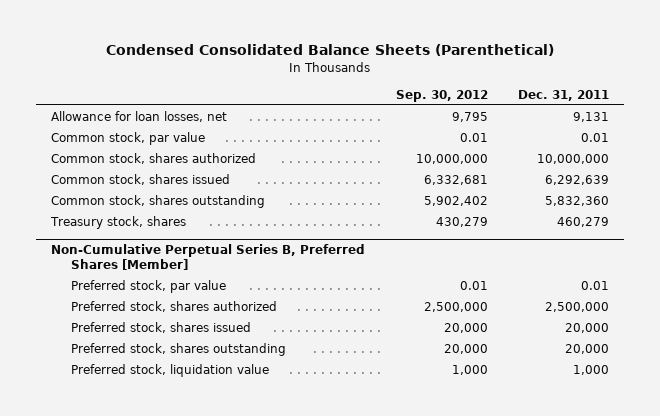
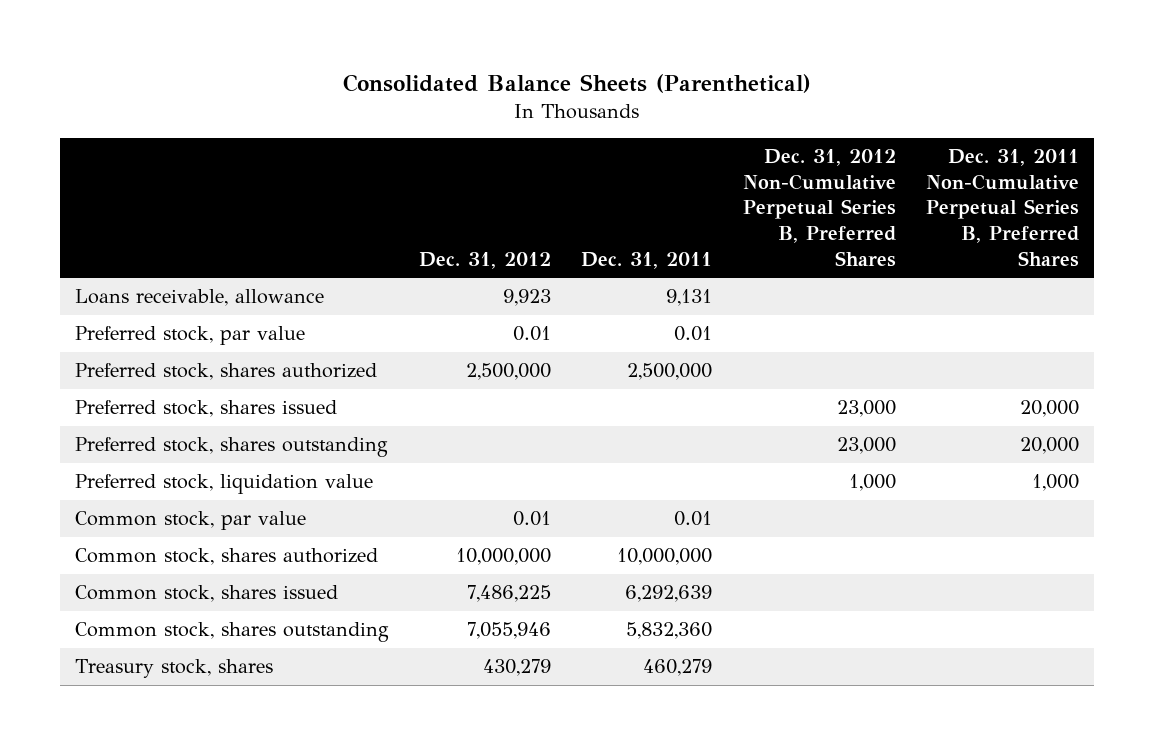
- Condensed Consolidated Balance Sheets (Parenthetical)
+ Consolidated Balance Sheets (Parenthetical)
- | Sep. 30, 2012 | Dec. 31, 2011
+ | Dec. 31, 2012 | Dec. 31, 2011 | Dec. 31, 2012 Non-Cumulative Perpetual Series B, Preferred Shares | Dec. 31, 2011 Non-Cumulative Perpetual Series B, Preferred Shares
- Allowance for loan losses, net | 9,795 | 9,131
+ Loans receivable, allowance | 9,923 | 9,131 | |
+ Preferred stock, par value | 0.01 | 0.01 | |
+ Preferred stock, shares authorized | 2,500,000 | 2,500,000 | |
+ Preferred stock, shares issued | | | 23,000 | 20,000
+ Preferred stock, shares outstanding | | | 23,000 | 20,000
+ Preferred stock, liquidation value | | | 1,000 | 1,000
- Non-Cumulative Perpetual Series B, Preferred Shares [Member]
- Preferred stock, par value | 0.01 | 0.01
- Preferred stock, shares authorized | 2,500,000 | 2,500,000
- Preferred stock, shares issued | 20,000 | 20,000
- Preferred stock, shares outstanding | 20,000 | 20,000
- Preferred stock, liquidation value | 1,000 | 1,000

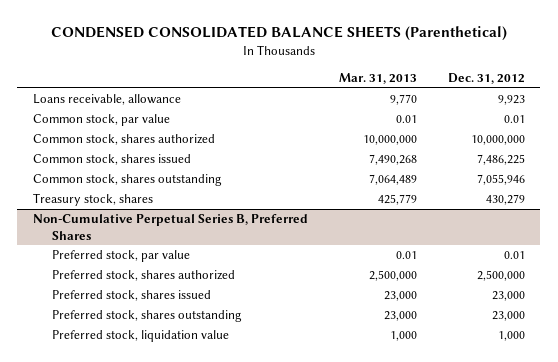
- Consolidated Balance Sheets (Parenthetical)
+ CONDENSED CONSOLIDATED BALANCE SHEETS (Parenthetical)
- | Dec. 31, 2012 | Dec. 31, 2011 | Dec. 31, 2012 Non-Cumulative Perpetual Series B, Preferred Shares | Dec. 31, 2011 Non-Cumulative Perpetual Series B, Preferred Shares
+ | Mar. 31, 2013 | Dec. 31, 2012
- Preferred stock, par value | 0.01 | 0.01 | |
- Preferred stock, shares authorized | 2,500,000 | 2,500,000 | |
- Preferred stock, shares issued | | | 23,000 | 20,000
- Preferred stock, shares outstanding | | | 23,000 | 20,000
- Preferred stock, liquidation value | | | 1,000 | 1,000
+ Non-Cumulative Perpetual Series B, Preferred Shares
+ Preferred stock, par value | 0.01 | 0.01
+ Preferred stock, shares authorized | 2,500,000 | 2,500,000
+ Preferred stock, shares issued | 23,000 | 23,000
+ Preferred stock, shares outstanding | 23,000 | 23,000
+ Preferred stock, liquidation value | 1,000 | 1,000

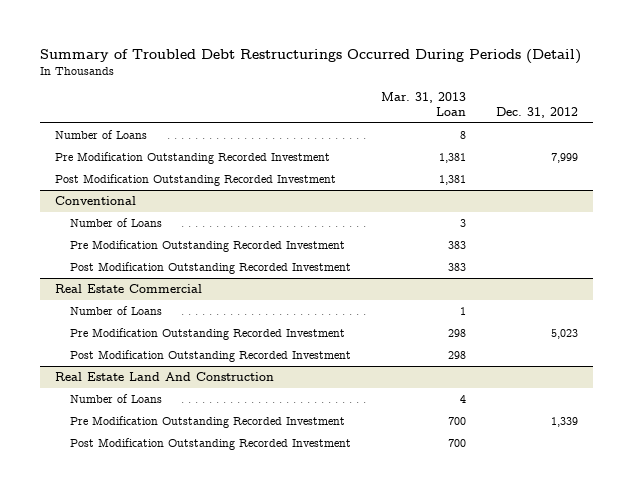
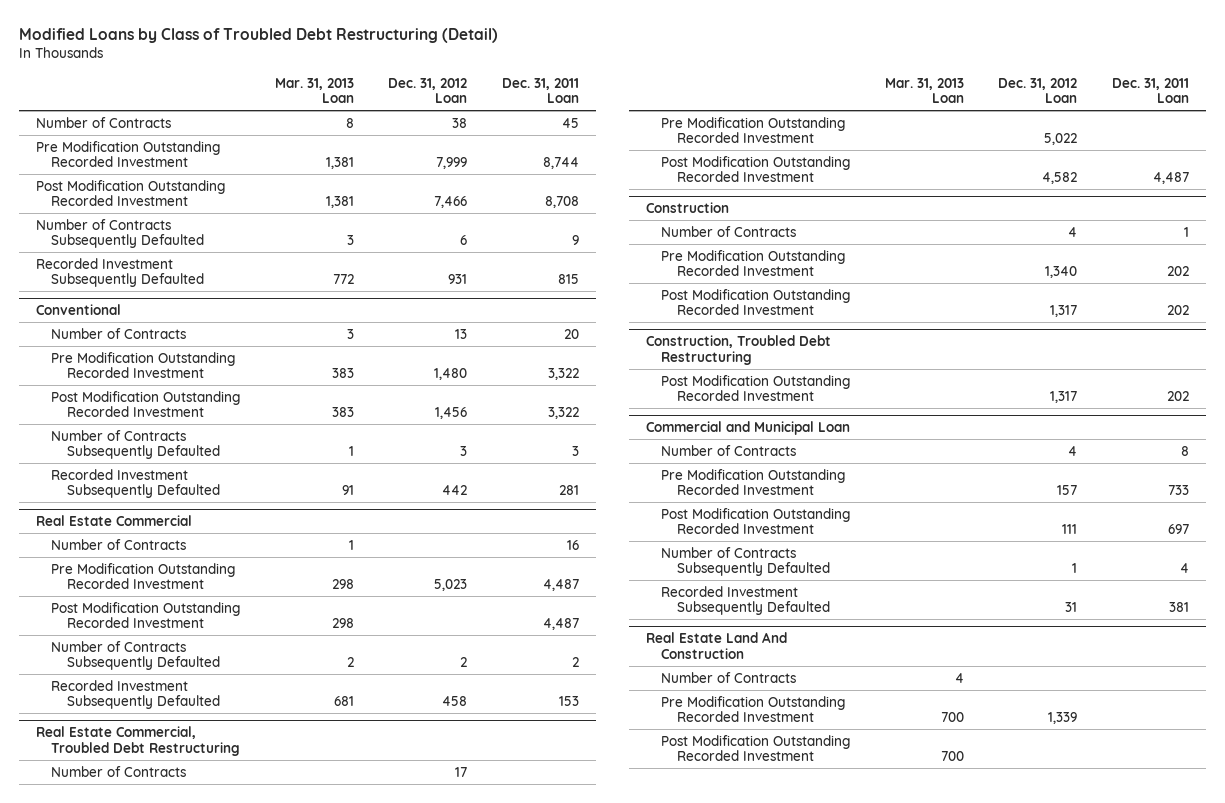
- Summary of Troubled Debt Restructurings Occurred During Periods (Detail)
+ Modified Loans by Class of Troubled Debt Restructuring (Detail)
- | Mar. 31, 2013 Loan | Dec. 31, 2012
+ | Mar. 31, 2013 Loan | Dec. 31, 2012 Loan | Dec. 31, 2011 Loan
- Number of Loans | 8 |
+ Number of Contracts | 8 | 38 | 45
+ Number of Contracts Subsequently Defaulted | 3 | 6 | 9
+ Recorded Investment Subsequently Defaulted | 772 | 931 | 815
@ Conventional
- Number of Loans | 3 |
+ Number of Contracts | 3 | 13 | 20
+ Number of Contracts Subsequently Defaulted | 1 | 3 | 3
+ Recorded Investment Subsequently Defaulted | 91 | 442 | 281
@ Real Estate Commercial
- Number of Loans | 1 |
+ Number of Contracts | 1 | | 16
+ Number of Contracts Subsequently Defaulted | 2 | 2 | 2
+ Recorded Investment Subsequently Defaulted | 681 | 458 | 153
+ Real Estate Commercial, Troubled Debt Restructuring
+ Number of Contracts | | 17 |
+ Pre Modification Outstanding Recorded Investment | | 5,022 |
+ Post Modification Outstanding Recorded Investment | | 4,582 | 4,487
+ Construction
+ Number of Contracts | | 4 | 1
+ Pre Modification Outstanding Recorded Investment | | 1,340 | 202
+ Post Modification Outstanding Recorded Investment | | 1,317 | 202
+ Construction, Troubled Debt Restructuring
+ Post Modification Outstanding Recorded Investment | | 1,317 | 202
+ Commercial and Municipal Loan
+ Number of Contracts | | 4 | 8
+ Pre Modification Outstanding Recorded Investment | | 157 | 733
+ Post Modification Outstanding Recorded Investment | | 111 | 697
+ Number of Contracts Subsequently Defaulted | | 1 | 4
+ Recorded Investment Subsequently Defaulted | | 31 | 381
@ Real Estate Land And Construction
- Number of Loans | 4 |
+ Number of Contracts | 4 | |

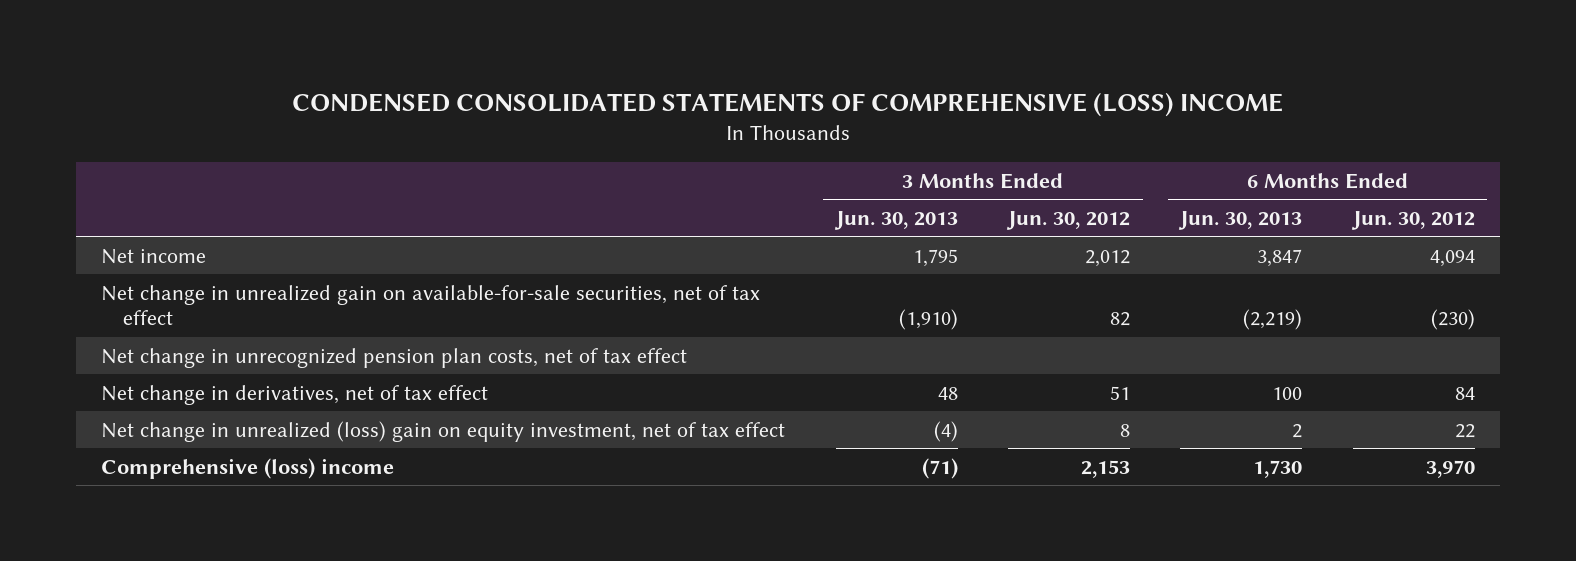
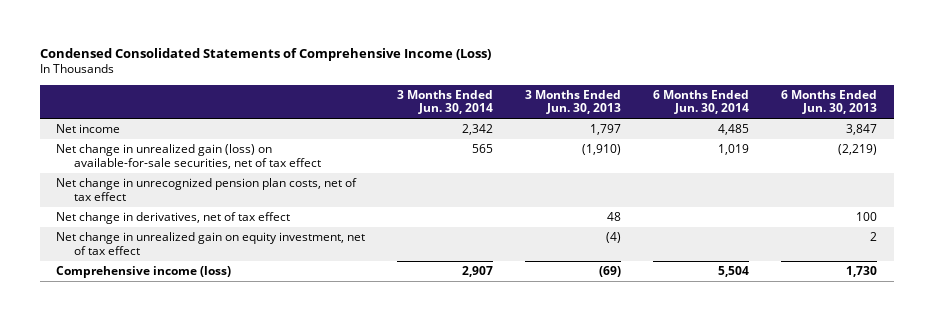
- CONDENSED CONSOLIDATED STATEMENTS OF COMPREHENSIVE (LOSS) INCOME
+ Condensed Consolidated Statements of Comprehensive Income (Loss)
- | 3 Months Ended Jun. 30, 2013 | 3 Months Ended Jun. 30, 2012 | 6 Months Ended Jun. 30, 2013 | 6 Months Ended Jun. 30, 2012
+ | 3 Months Ended Jun. 30, 2014 | 3 Months Ended Jun. 30, 2013 | 6 Months Ended Jun. 30, 2014 | 6 Months Ended Jun. 30, 2013
- Net income | 1,795 | 2,012 | 3,847 | 4,094
- Net change in unrealized gain on available-for-sale securities, net of tax effect | (1,910) | 82 | (2,219) | (230)
+ Net income | 2,342 | 1,797 | 4,485 | 3,847
+ Net change in unrealized gain (loss) on available-for-sale securities, net of tax effect | 565 | (1,910) | 1,019 | (2,219)
- Net change in unrealized (loss) gain on equity investment, net of tax effect | (4) | 8 | 2 | 22
- Comprehensive (loss) income | (71) | 2,153 | 1,730 | 3,970
+ Net change in unrealized gain on equity investment, net of tax effect | | (4) | | 2
+ Comprehensive income (loss) | 2,907 | (69) | 5,504 | 1,730

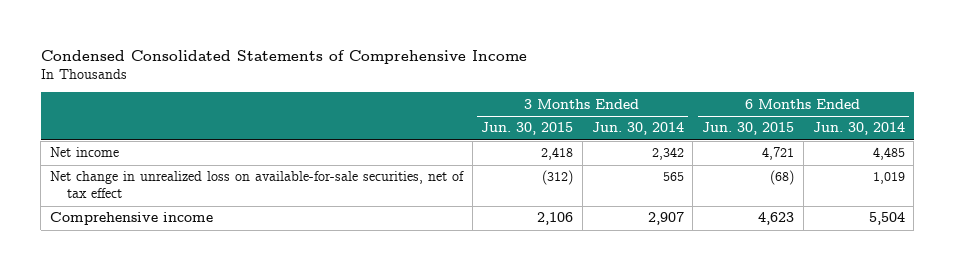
- Condensed Consolidated Statements of Comprehensive Income (Loss)
+ Condensed Consolidated Statements of Comprehensive Income
- | 3 Months Ended Jun. 30, 2014 | 3 Months Ended Jun. 30, 2013 | 6 Months Ended Jun. 30, 2014 | 6 Months Ended Jun. 30, 2013
+ | 3 Months Ended Jun. 30, 2015 | 3 Months Ended Jun. 30, 2014 | 6 Months Ended Jun. 30, 2015 | 6 Months Ended Jun. 30, 2014
- Net change in unrealized gain (loss) on available-for-sale securities, net of tax effect | 565 | (1,910) | 1,019 | (2,219)
- Net change in unrecognized pension plan costs, net of tax effect
- Net change in derivatives, net of tax effect | | 48 | | 100
- Net change in unrealized gain on equity investment, net of tax effect | | (4) | | 2
- Comprehensive income (loss) | 2,907 | (69) | 5,504 | 1,730
+ Net change in unrealized loss on available-for-sale securities, net of tax effect | (312) | 565 | (68) | 1,019
+ Comprehensive income | 2,106 | 2,907 | 4,623 | 5,504

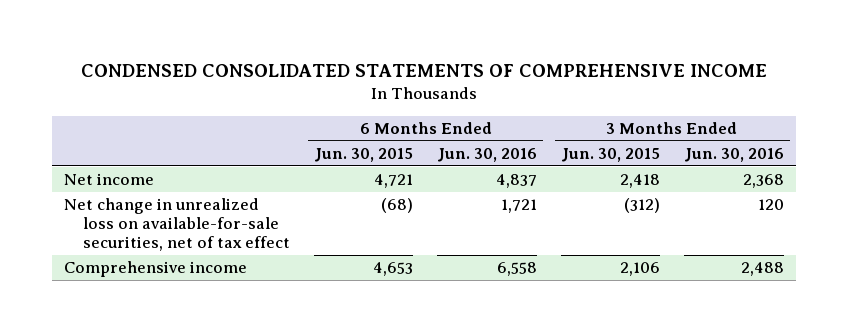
- Condensed Consolidated Statements of Comprehensive Income
+ CONDENSED CONSOLIDATED STATEMENTS OF COMPREHENSIVE INCOME
- | 3 Months Ended Jun. 30, 2015 | 3 Months Ended Jun. 30, 2014 | 6 Months Ended Jun. 30, 2015 | 6 Months Ended Jun. 30, 2014
+ | 6 Months Ended Jun. 30, 2015 | 6 Months Ended Jun. 30, 2016 | 3 Months Ended Jun. 30, 2015 | 3 Months Ended Jun. 30, 2016
- Comprehensive income | 2,106 | 2,907 | 4,623 | 5,504
+ Comprehensive income | 4,653 | 6,558 | 2,106 | 2,488

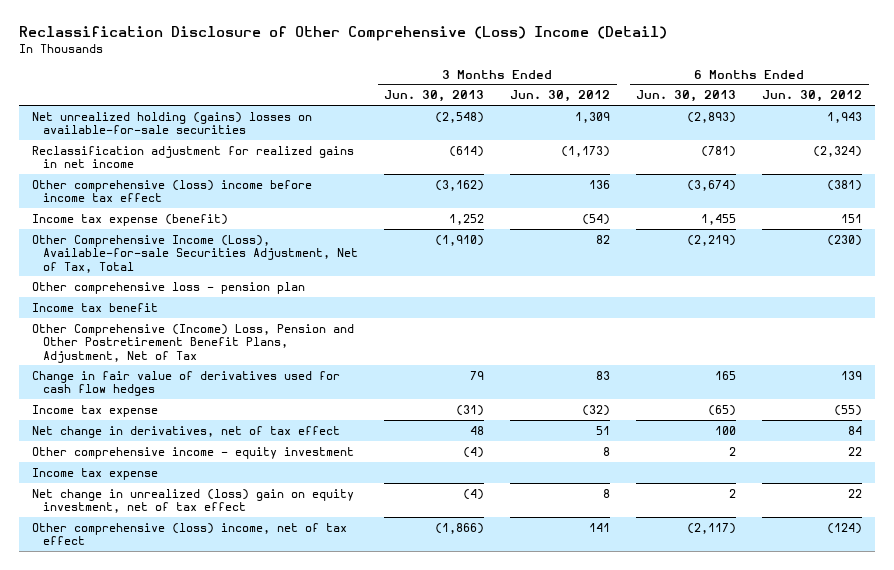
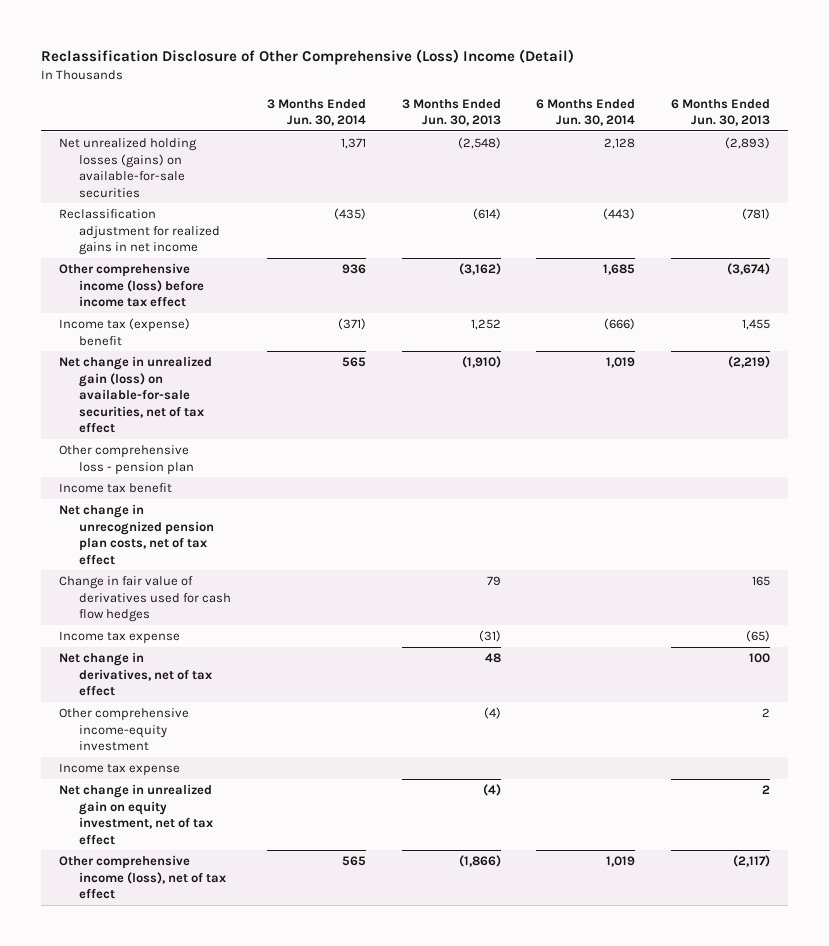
- | 3 Months Ended Jun. 30, 2013 | 3 Months Ended Jun. 30, 2012 | 6 Months Ended Jun. 30, 2013 | 6 Months Ended Jun. 30, 2012
+ | 3 Months Ended Jun. 30, 2014 | 3 Months Ended Jun. 30, 2013 | 6 Months Ended Jun. 30, 2014 | 6 Months Ended Jun. 30, 2013
- Net unrealized holding (gains) losses on available-for-sale securities | (2,548) | 1,309 | (2,893) | 1,943
+ Net unrealized holding losses (gains) on available-for-sale securities | 1,371 | (2,548) | 2,128 | (2,893)
- Other comprehensive (loss) income before income tax effect | (3,162) | 136 | (3,674) | (381)
- Income tax expense (benefit) | 1,252 | (54) | 1,455 | 151
- Other Comprehensive Income (Loss), Available-for-sale Securities Adjustment, Net of Tax, Total | (1,910) | 82 | (2,219) | (230)
+ Other comprehensive income (loss) before income tax effect | 936 | (3,162) | 1,685 | (3,674)
+ Income tax (expense) benefit | (371) | 1,252 | (666) | 1,455
+ Net change in unrealized gain (loss) on available-for-sale securities, net of tax effect | 565 | (1,910) | 1,019 | (2,219)
- Other Comprehensive (Income) Loss, Pension and Other Postretirement Benefit Plans, Adjustment, Net of Tax
+ Net change in unrecognized pension plan costs, net of tax effect
- Other comprehensive income - equity investment | (4) | 8 | 2 | 22
+ Other comprehensive income-equity investment | | (4) | | 2
- Net change in unrealized (loss) gain on equity investment, net of tax effect | (4) | 8 | 2 | 22
- Other comprehensive (loss) income, net of tax effect | (1,866) | 141 | (2,117) | (124)
+ Net change in unrealized gain on equity investment, net of tax effect | | (4) | | 2
+ Other comprehensive income (loss), net of tax effect | 565 | (1,866) | 1,019 | (2,117)

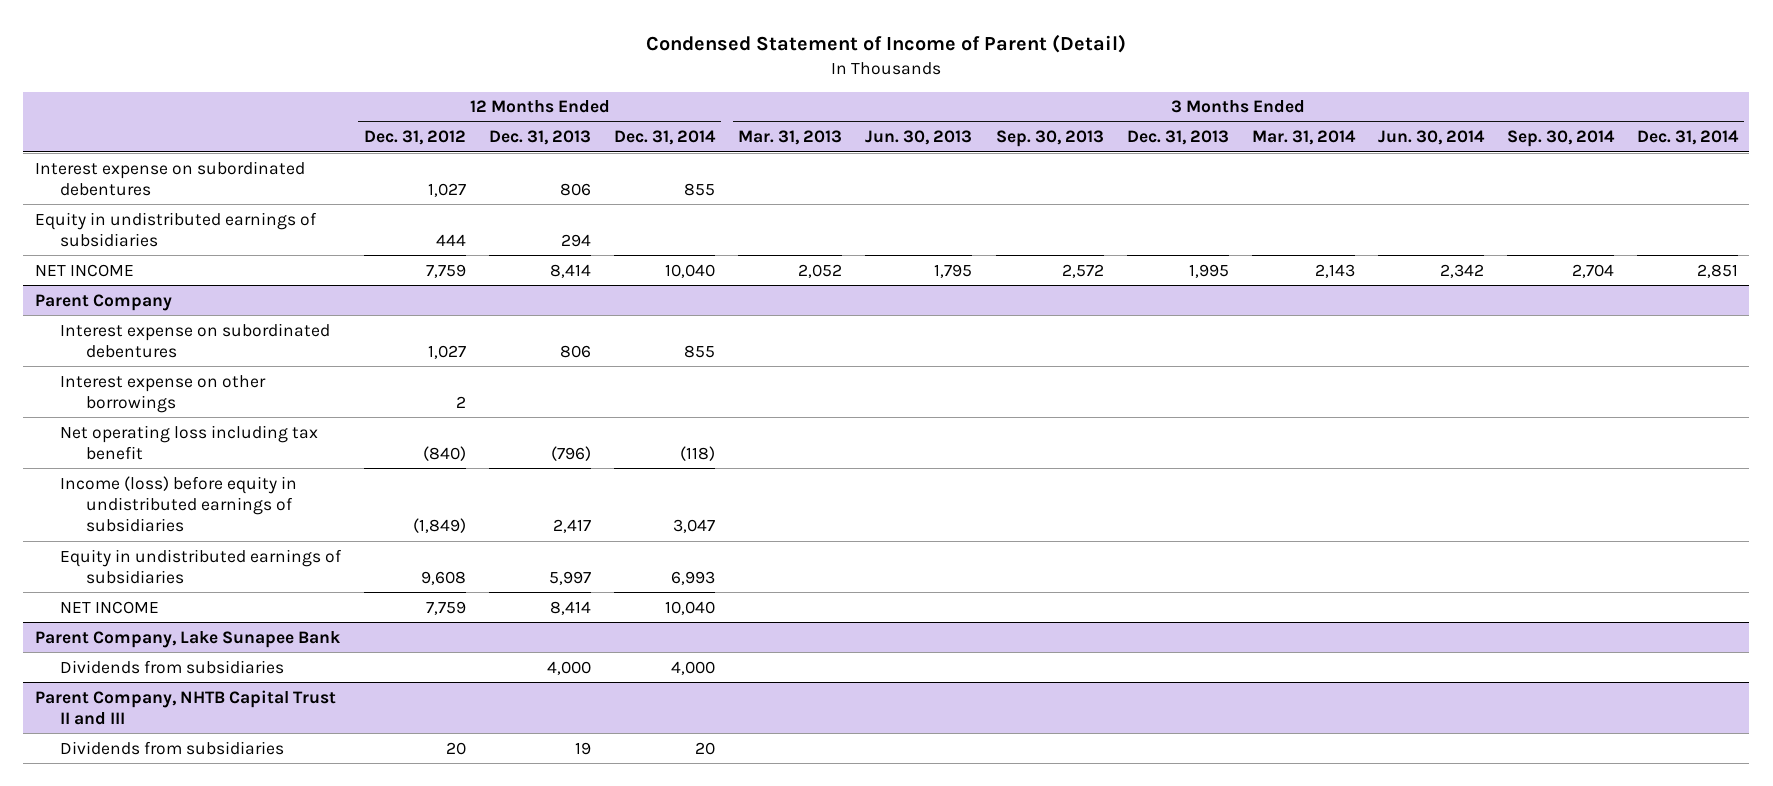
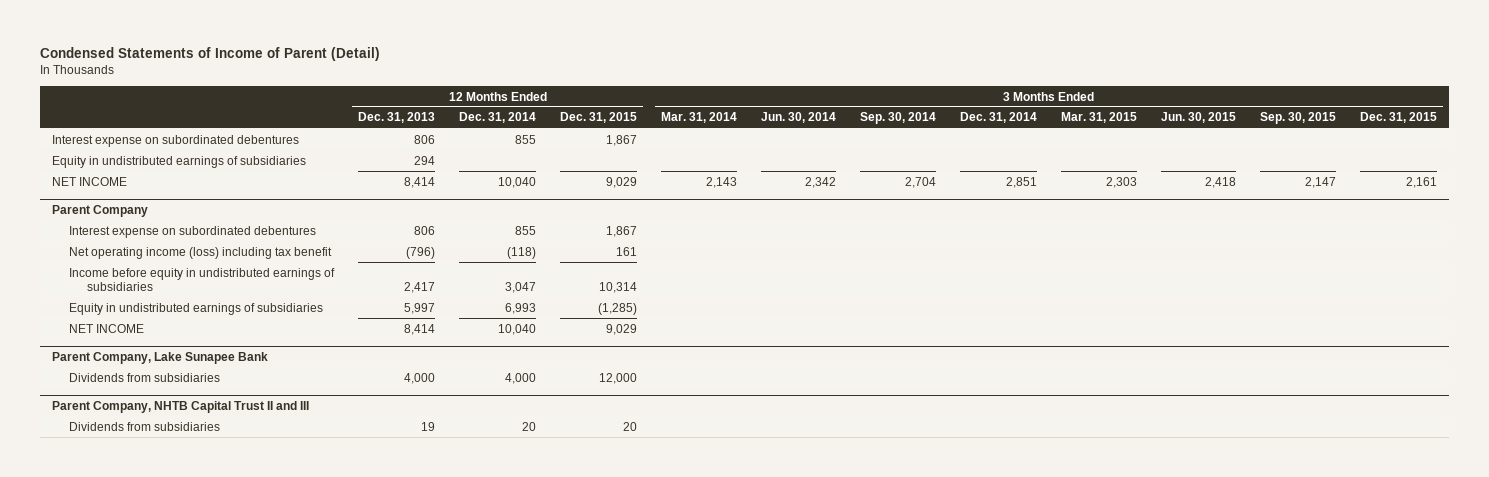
- Condensed Statement of Income of Parent (Detail)
+ Condensed Statements of Income of Parent (Detail)
- | 12 Months Ended Dec. 31, 2012 | 12 Months Ended Dec. 31, 2013 | 12 Months Ended Dec. 31, 2014 | 3 Months Ended Mar. 31, 2013 | 3 Months Ended Jun. 30, 2013 | 3 Months Ended Sep. 30, 2013 | 3 Months Ended Dec. 31, 2013 | 3 Months Ended Mar. 31, 2014 | 3 Months Ended Jun. 30, 2014 | 3 Months Ended Sep. 30, 2014 | 3 Months Ended Dec. 31, 2014
+ | 12 Months Ended Dec. 31, 2013 | 12 Months Ended Dec. 31, 2014 | 12 Months Ended Dec. 31, 2015 | 3 Months Ended Mar. 31, 2014 | 3 Months Ended Jun. 30, 2014 | 3 Months Ended Sep. 30, 2014 | 3 Months Ended Dec. 31, 2014 | 3 Months Ended Mar. 31, 2015 | 3 Months Ended Jun. 30, 2015 | 3 Months Ended Sep. 30, 2015 | 3 Months Ended Dec. 31, 2015
@ Parent Company
- Interest expense on other borrowings | 2 | | | | | | | | | |
- Net operating loss including tax benefit | (840) | (796) | (118) | | | | | | | |
- Income (loss) before equity in undistributed earnings of subsidiaries | (1,849) | 2,417 | 3,047 | | | | | | | |
+ Net operating income (loss) including tax benefit | (796) | (118) | 161 | | | | | | | |
+ Income before equity in undistributed earnings of subsidiaries | 2,417 | 3,047 | 10,314 | | | | | | | |

